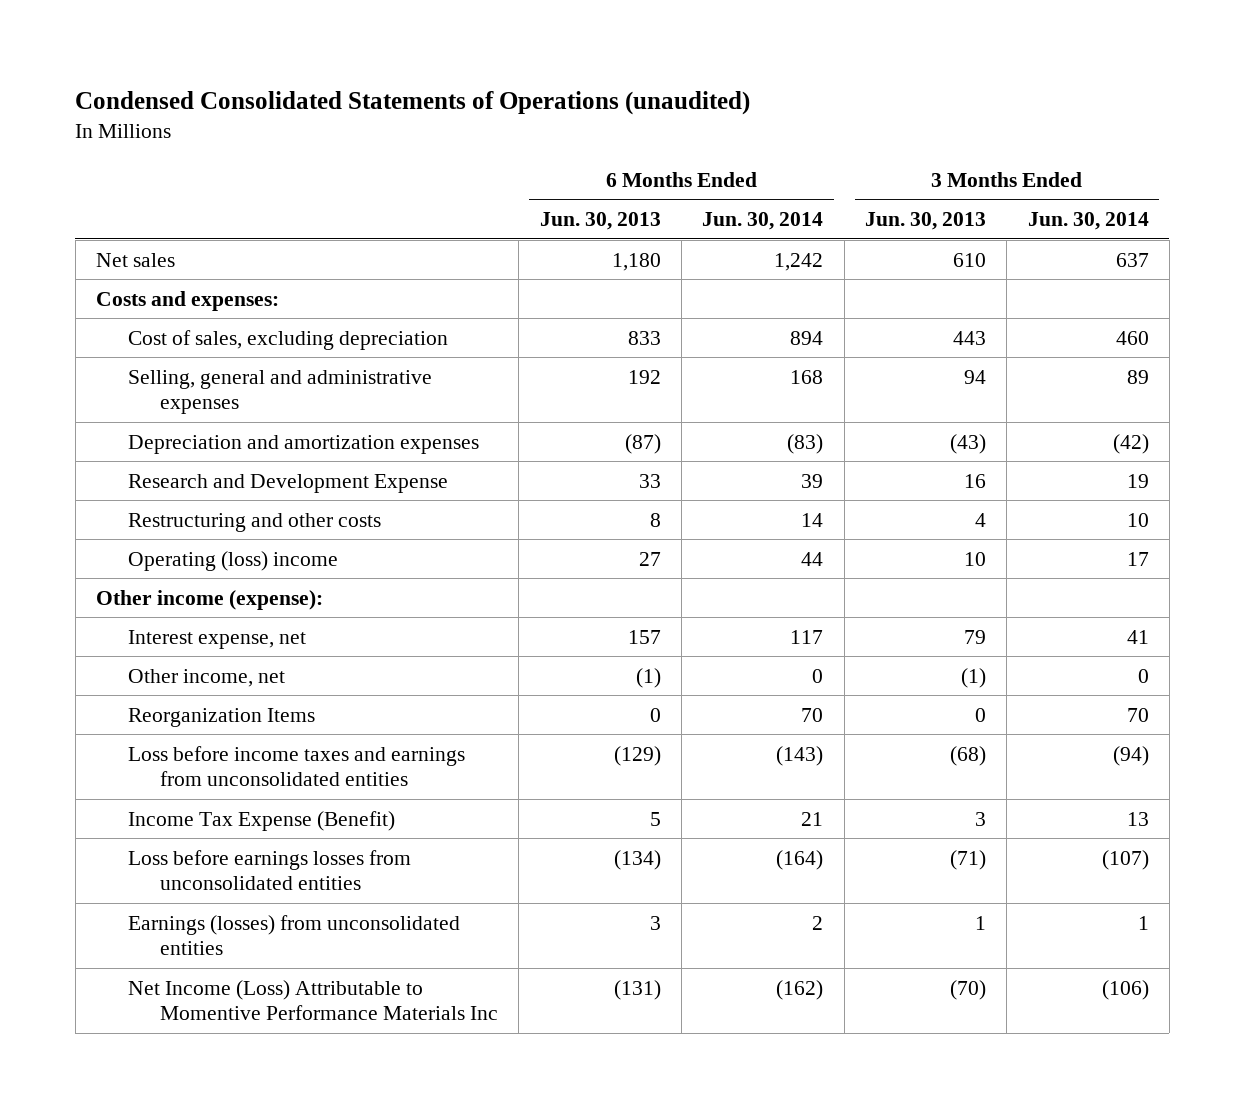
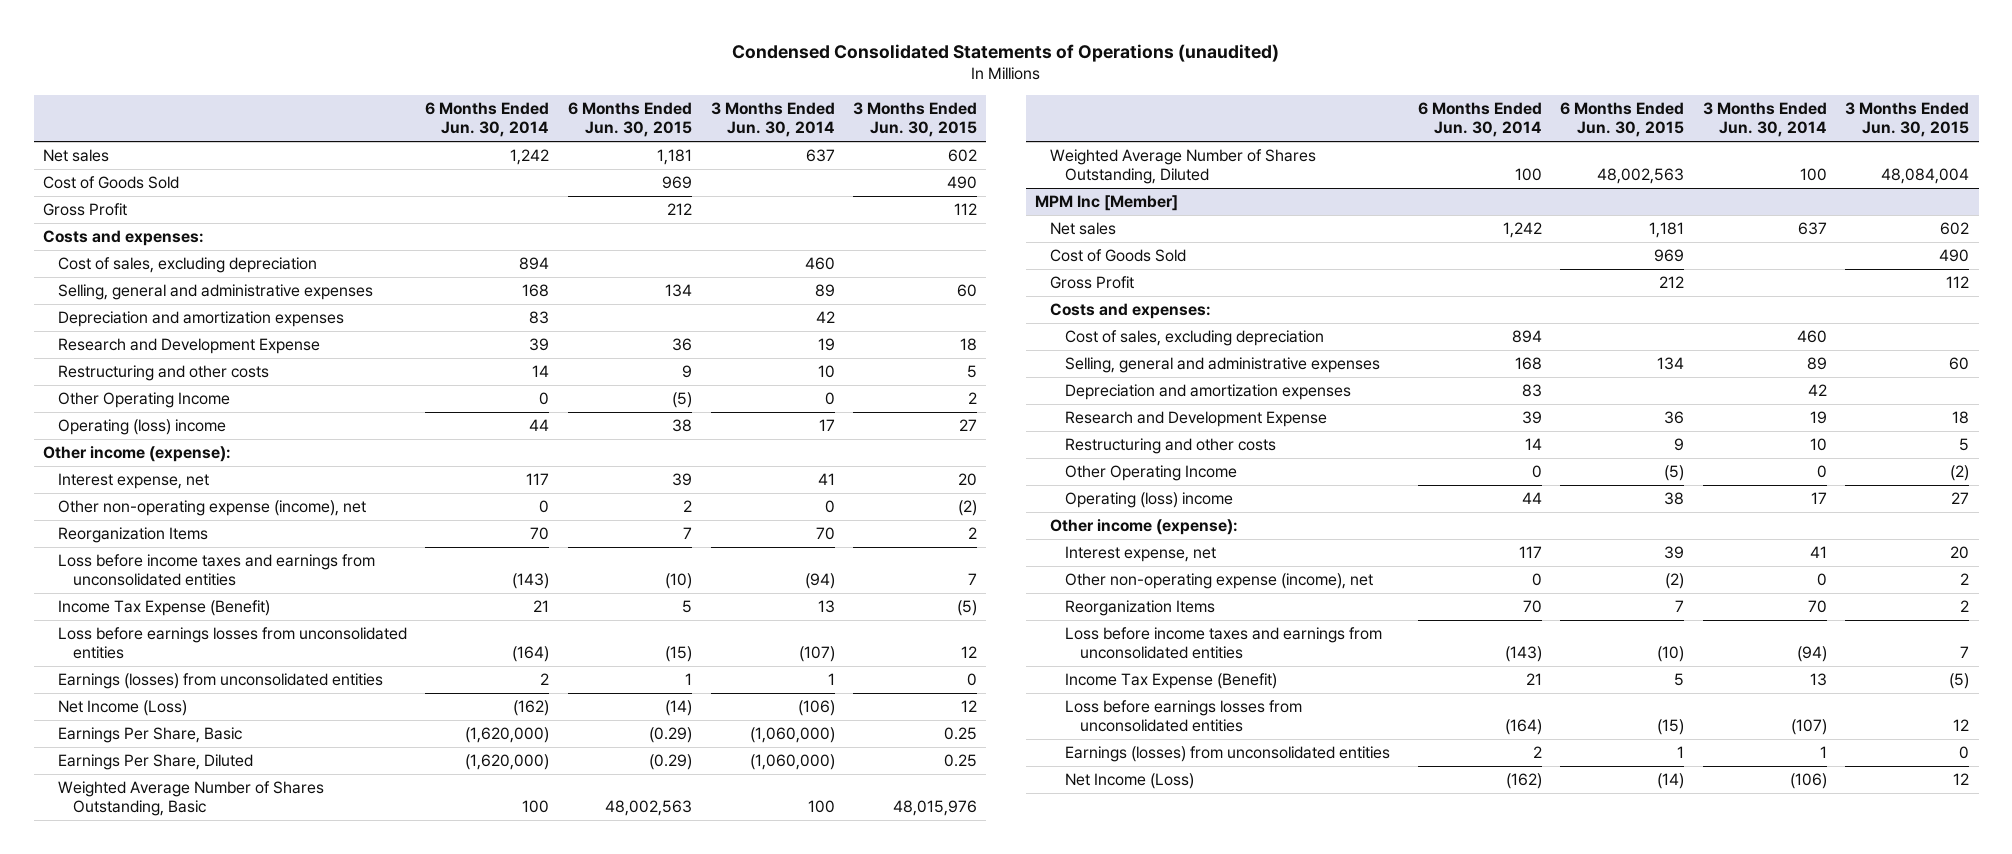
- | 6 Months Ended Jun. 30, 2013 | 6 Months Ended Jun. 30, 2014 | 3 Months Ended Jun. 30, 2013 | 3 Months Ended Jun. 30, 2014
+ | 6 Months Ended Jun. 30, 2014 | 6 Months Ended Jun. 30, 2015 | 3 Months Ended Jun. 30, 2014 | 3 Months Ended Jun. 30, 2015
+ Cost of Goods Sold | | 969 | | 490
+ Gross Profit | | 212 | | 112
- Depreciation and amortization expenses | (87) | (83) | (43) | (42)
+ Depreciation and amortization expenses | 83 | | 42 |
+ Other Operating Income | 0 | (5) | 0 | 2
- Other income, net | (1) | 0 | (1) | 0
+ Other non-operating expense (income), net | 0 | 2 | 0 | (2)
- Net Income (Loss) Attributable to Momentive Performance Materials Inc | (131) | (162) | (70) | (106)
+ Net Income (Loss) | (162) | (14) | (106) | 12
+ Earnings Per Share, Basic | (1,620,000) | (0.29) | (1,060,000) | 0.25
+ Earnings Per Share, Diluted | (1,620,000) | (0.29) | (1,060,000) | 0.25
+ Weighted Average Number of Shares Outstanding, Basic | 100 | 48,002,563 | 100 | 48,015,976
+ Weighted Average Number of Shares Outstanding, Diluted | 100 | 48,002,563 | 100 | 48,084,004
+ MPM Inc [Member]
+ Net sales | 1,242 | 1,181 | 637 | 602
+ Cost of Goods Sold | | 969 | | 490
+ Gross Profit | | 212 | | 112
+ Costs and expenses:
+ Cost of sales, excluding depreciation | 894 | | 460 |
+ Selling, general and administrative expenses | 168 | 134 | 89 | 60
+ Depreciation and amortization expenses | 83 | | 42 |
+ Research and Development Expense | 39 | 36 | 19 | 18
+ Restructuring and other costs | 14 | 9 | 10 | 5
+ Other Operating Income | 0 | (5) | 0 | (2)
+ Operating (loss) income | 44 | 38 | 17 | 27
+ Other income (expense):
+ Interest expense, net | 117 | 39 | 41 | 20
+ Other non-operating expense (income), net | 0 | (2) | 0 | 2
+ Reorganization Items | 70 | 7 | 70 | 2
+ Loss before income taxes and earnings from unconsolidated entities | (143) | (10) | (94) | 7
+ Income Tax Expense (Benefit) | 21 | 5 | 13 | (5)
+ Loss before earnings losses from unconsolidated entities | (164) | (15) | (107) | 12
+ Earnings (losses) from unconsolidated entities | 2 | 1 | 1 | 0
+ Net Income (Loss) | (162) | (14) | (106) | 12

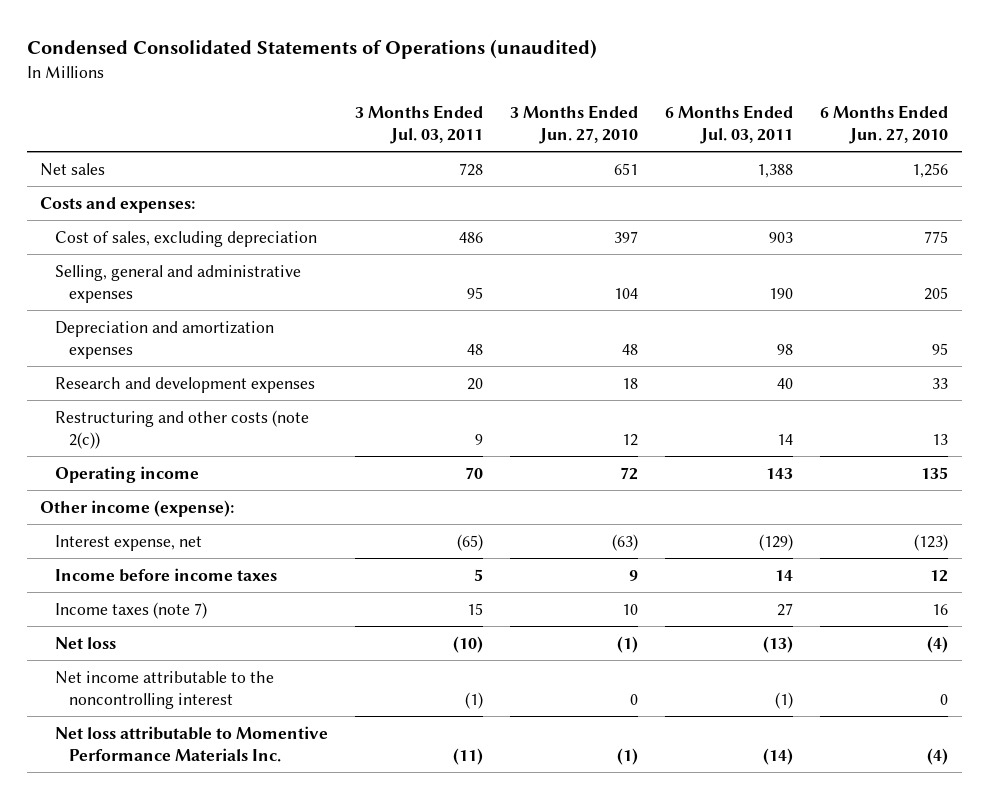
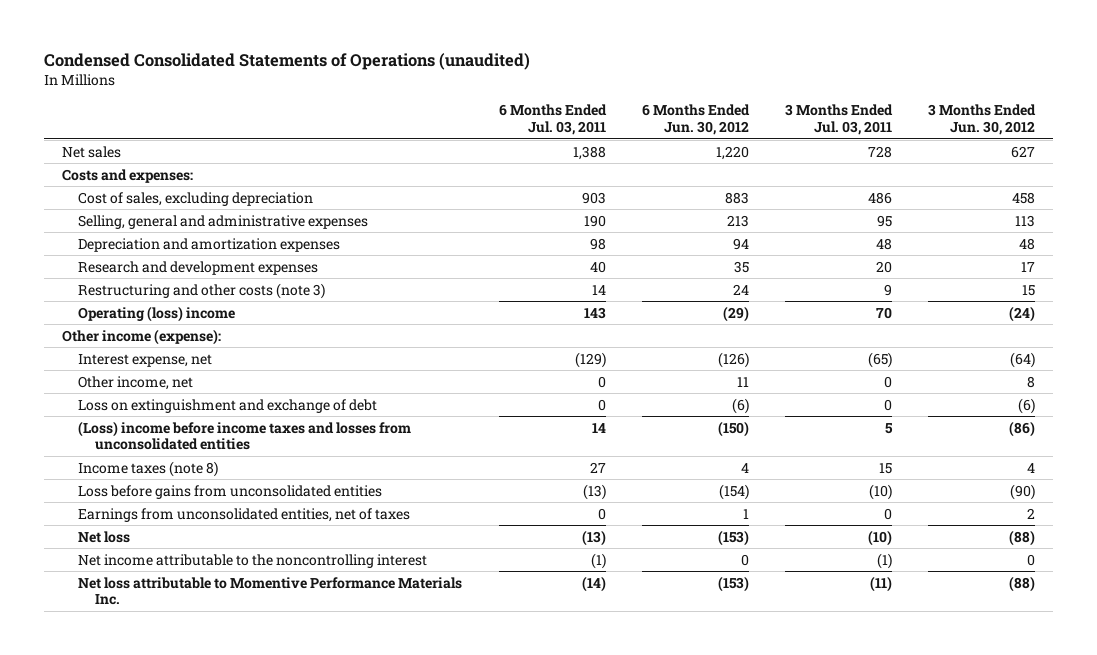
- | 3 Months Ended Jul. 03, 2011 | 3 Months Ended Jun. 27, 2010 | 6 Months Ended Jul. 03, 2011 | 6 Months Ended Jun. 27, 2010
+ | 6 Months Ended Jul. 03, 2011 | 6 Months Ended Jun. 30, 2012 | 3 Months Ended Jul. 03, 2011 | 3 Months Ended Jun. 30, 2012
- Restructuring and other costs (note 2(c)) | 9 | 12 | 14 | 13
- Operating income | 70 | 72 | 143 | 135
+ Restructuring and other costs (note 3) | 14 | 24 | 9 | 15
+ Operating (loss) income | 143 | (29) | 70 | (24)
- Income before income taxes | 5 | 9 | 14 | 12
- Income taxes (note 7) | 15 | 10 | 27 | 16
+ Other income, net | 0 | 11 | 0 | 8
+ Loss on extinguishment and exchange of debt | 0 | (6) | 0 | (6)
+ (Loss) income before income taxes and losses from unconsolidated entities | 14 | (150) | 5 | (86)
+ Income taxes (note 8) | 27 | 4 | 15 | 4
+ Loss before gains from unconsolidated entities | (13) | (154) | (10) | (90)
+ Earnings from unconsolidated entities, net of taxes | 0 | 1 | 0 | 2

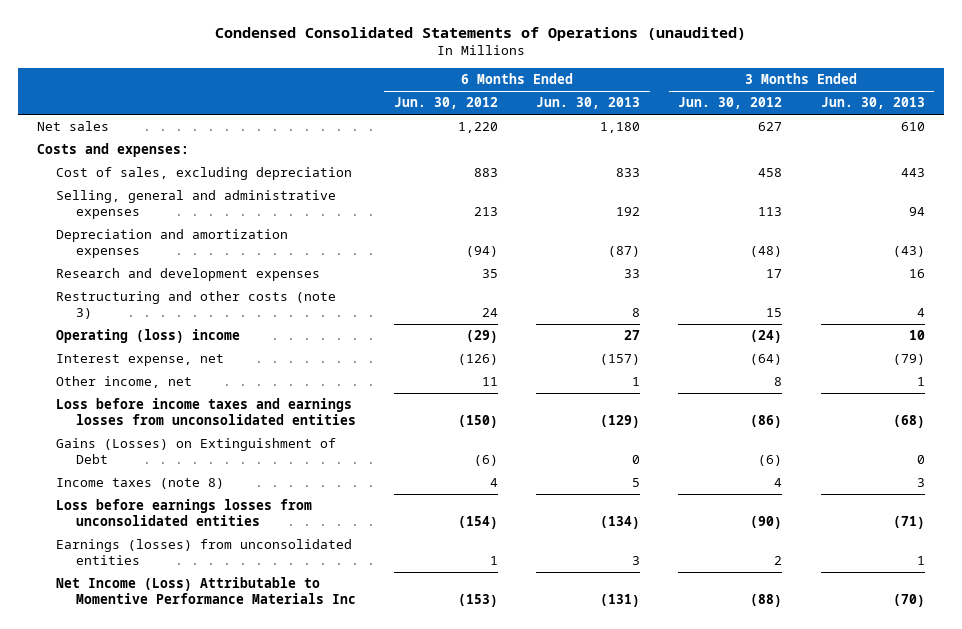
- | 6 Months Ended Jul. 03, 2011 | 6 Months Ended Jun. 30, 2012 | 3 Months Ended Jul. 03, 2011 | 3 Months Ended Jun. 30, 2012
+ | 6 Months Ended Jun. 30, 2012 | 6 Months Ended Jun. 30, 2013 | 3 Months Ended Jun. 30, 2012 | 3 Months Ended Jun. 30, 2013
- Depreciation and amortization expenses | 98 | 94 | 48 | 48
+ Depreciation and amortization expenses | (94) | (87) | (48) | (43)
- Other income (expense):
- Loss on extinguishment and exchange of debt | 0 | (6) | 0 | (6)
- (Loss) income before income taxes and losses from unconsolidated entities | 14 | (150) | 5 | (86)
+ Loss before income taxes and earnings losses from unconsolidated entities | (150) | (129) | (86) | (68)
+ Gains (Losses) on Extinguishment of Debt | (6) | 0 | (6) | 0
- Loss before gains from unconsolidated entities | (13) | (154) | (10) | (90)
- Earnings from unconsolidated entities, net of taxes | 0 | 1 | 0 | 2
- Net loss | (13) | (153) | (10) | (88)
- Net income attributable to the noncontrolling interest | (1) | 0 | (1) | 0
- Net loss attributable to Momentive Performance Materials Inc. | (14) | (153) | (11) | (88)
+ Loss before earnings losses from unconsolidated entities | (154) | (134) | (90) | (71)
+ Earnings (losses) from unconsolidated entities | 1 | 3 | 2 | 1
+ Net Income (Loss) Attributable to Momentive Performance Materials Inc | (153) | (131) | (88) | (70)

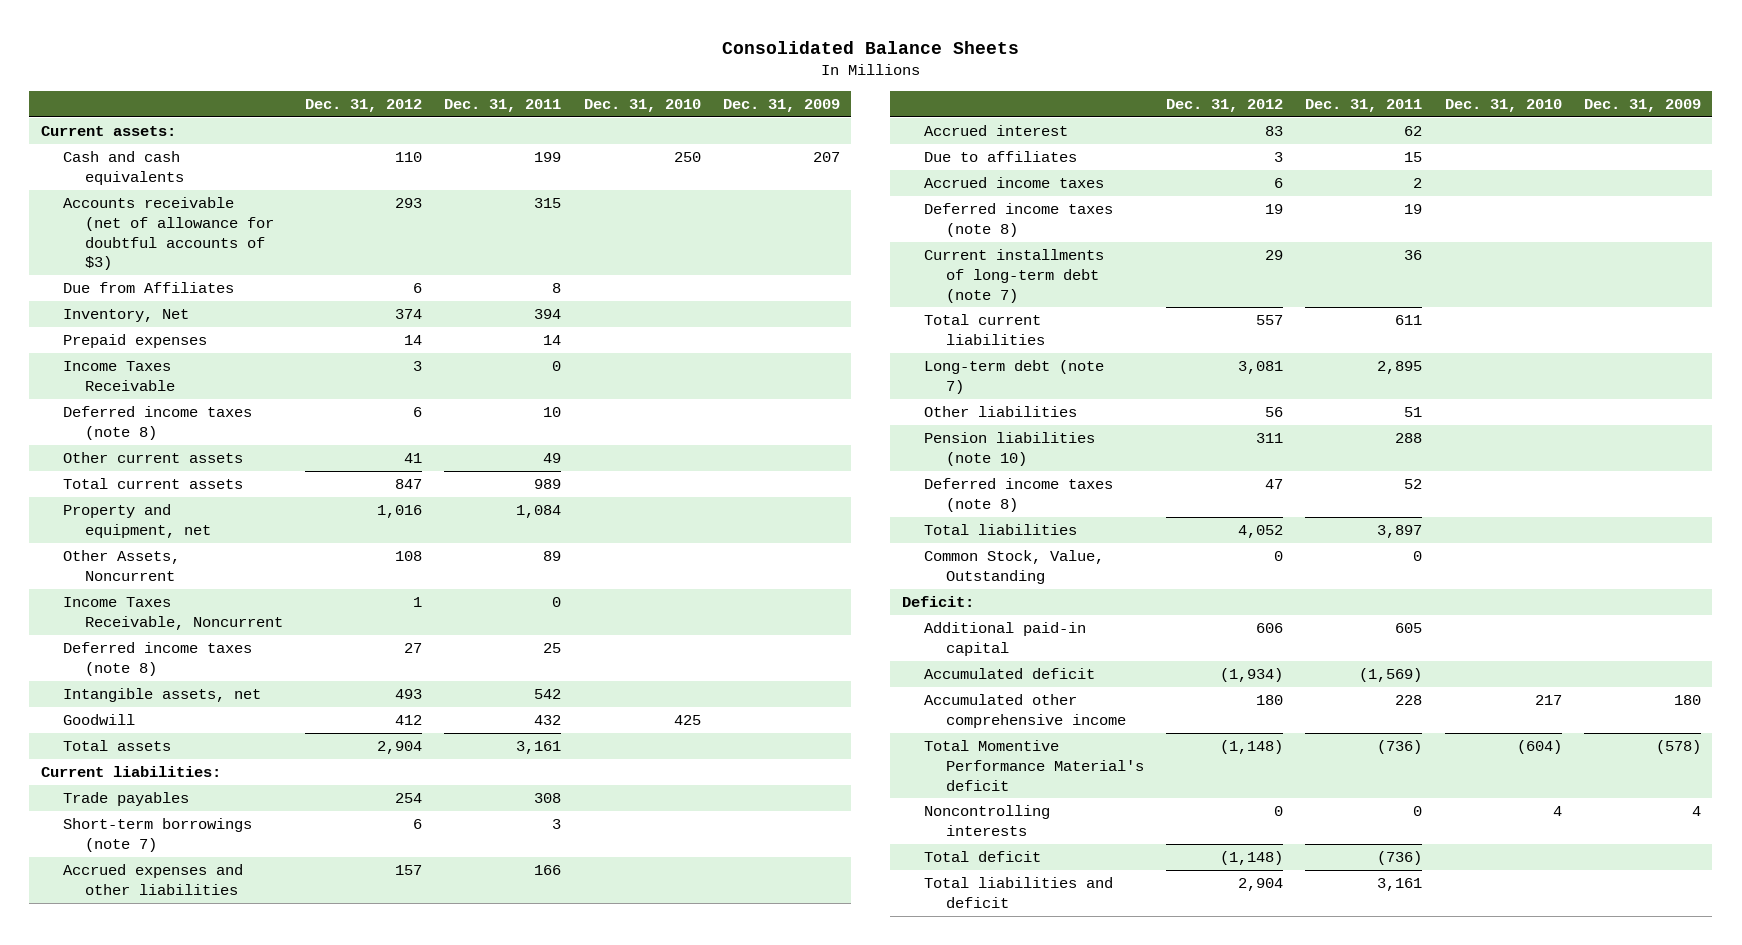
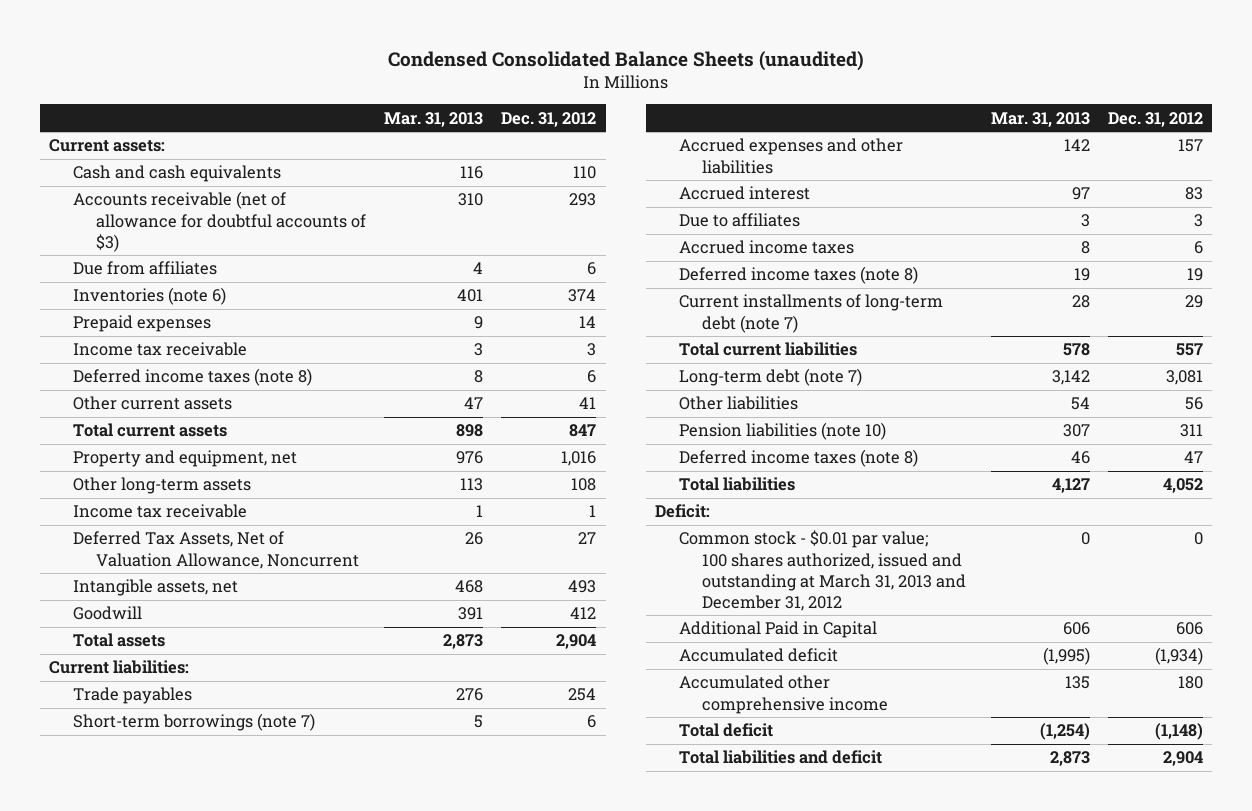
- Consolidated Balance Sheets
+ Condensed Consolidated Balance Sheets (unaudited)
- | Dec. 31, 2012 | Dec. 31, 2011 | Dec. 31, 2010 | Dec. 31, 2009
+ | Mar. 31, 2013 | Dec. 31, 2012
- Due from Affiliates | 6 | 8 | |
- Inventory, Net | 374 | 394 | |
+ Due from affiliates | 4 | 6
+ Inventories (note 6) | 401 | 374
- Income Taxes Receivable | 3 | 0 | |
+ Income tax receivable | 3 | 3
- Other Assets, Noncurrent | 108 | 89 | |
- Income Taxes Receivable, Noncurrent | 1 | 0 | |
- Deferred income taxes (note 8) | 27 | 25 | |
+ Other long-term assets | 113 | 108
+ Income tax receivable | 1 | 1
+ Deferred Tax Assets, Net of Valuation Allowance, Noncurrent | 26 | 27
- Common Stock, Value, Outstanding | 0 | 0 | |
- Additional paid-in capital | 606 | 605 | |
+ Common stock - $0.01 par value; 100 shares authorized, issued and outstanding at March 31, 2013 and December 31, 2012 | 0 | 0
+ Additional Paid in Capital | 606 | 606
- Total Momentive Performance Material's deficit | (1,148) | (736) | (604) | (578)
- Noncontrolling interests | 0 | 0 | 4 | 4

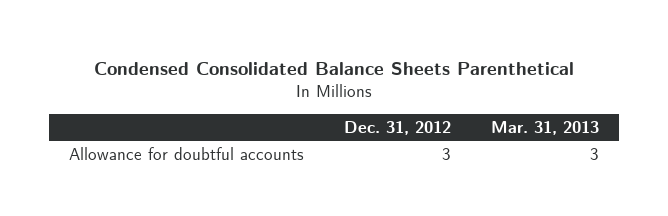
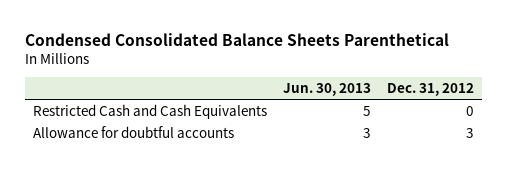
- | Dec. 31, 2012 | Mar. 31, 2013
+ | Jun. 30, 2013 | Dec. 31, 2012
+ Restricted Cash and Cash Equivalents | 5 | 0

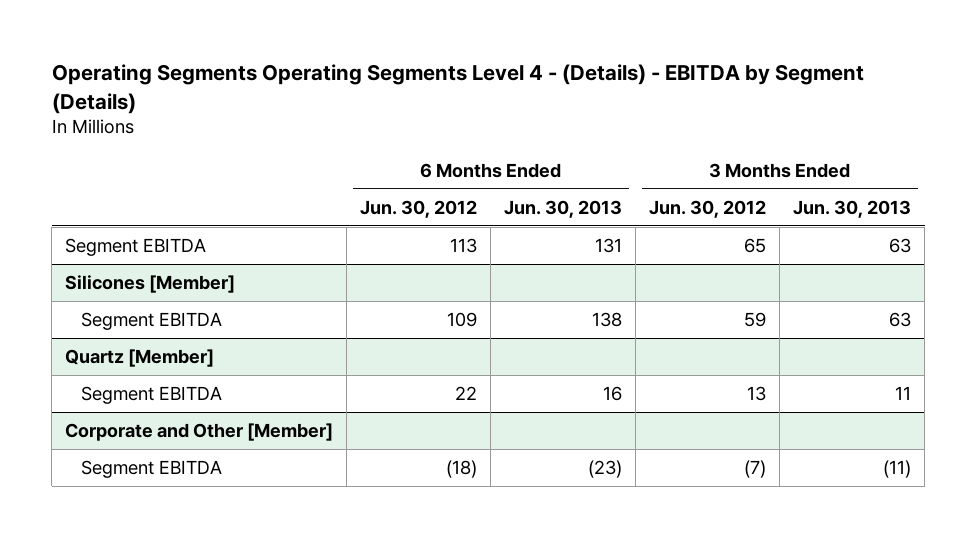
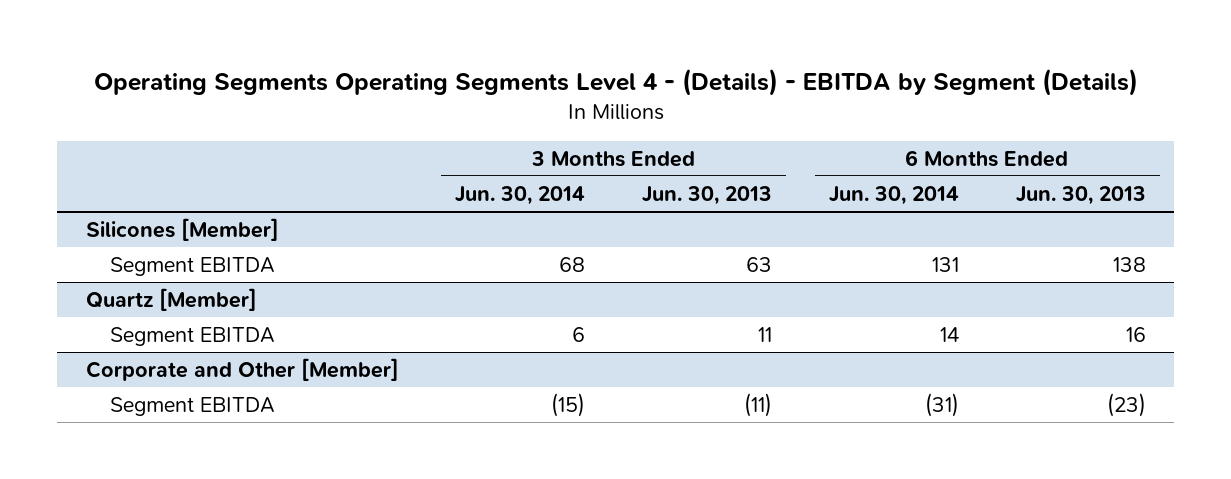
- | 6 Months Ended Jun. 30, 2012 | 6 Months Ended Jun. 30, 2013 | 3 Months Ended Jun. 30, 2012 | 3 Months Ended Jun. 30, 2013
+ | 3 Months Ended Jun. 30, 2014 | 3 Months Ended Jun. 30, 2013 | 6 Months Ended Jun. 30, 2014 | 6 Months Ended Jun. 30, 2013
- Segment EBITDA | 113 | 131 | 65 | 63

